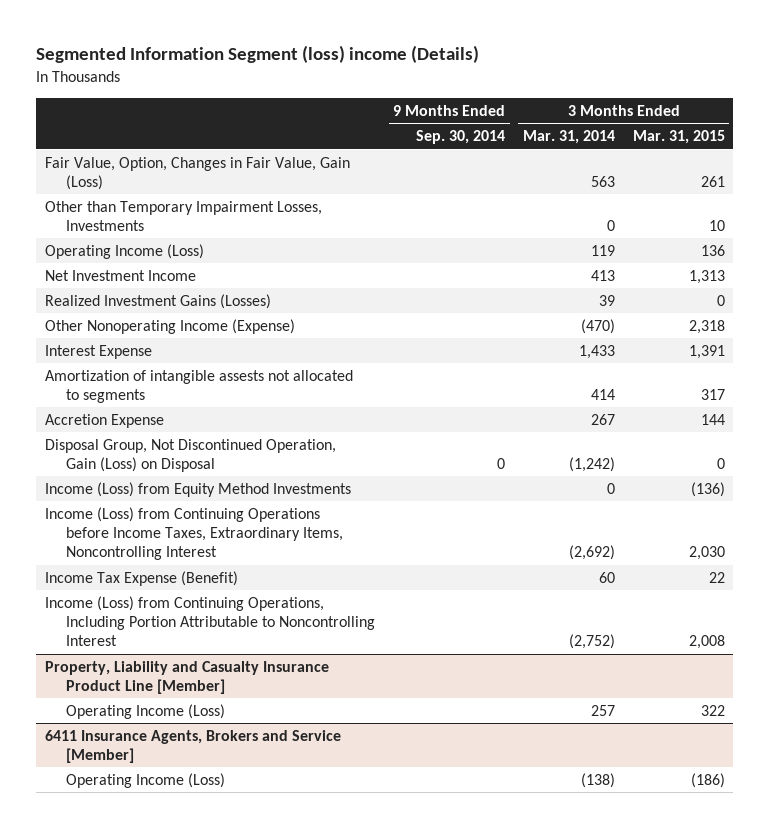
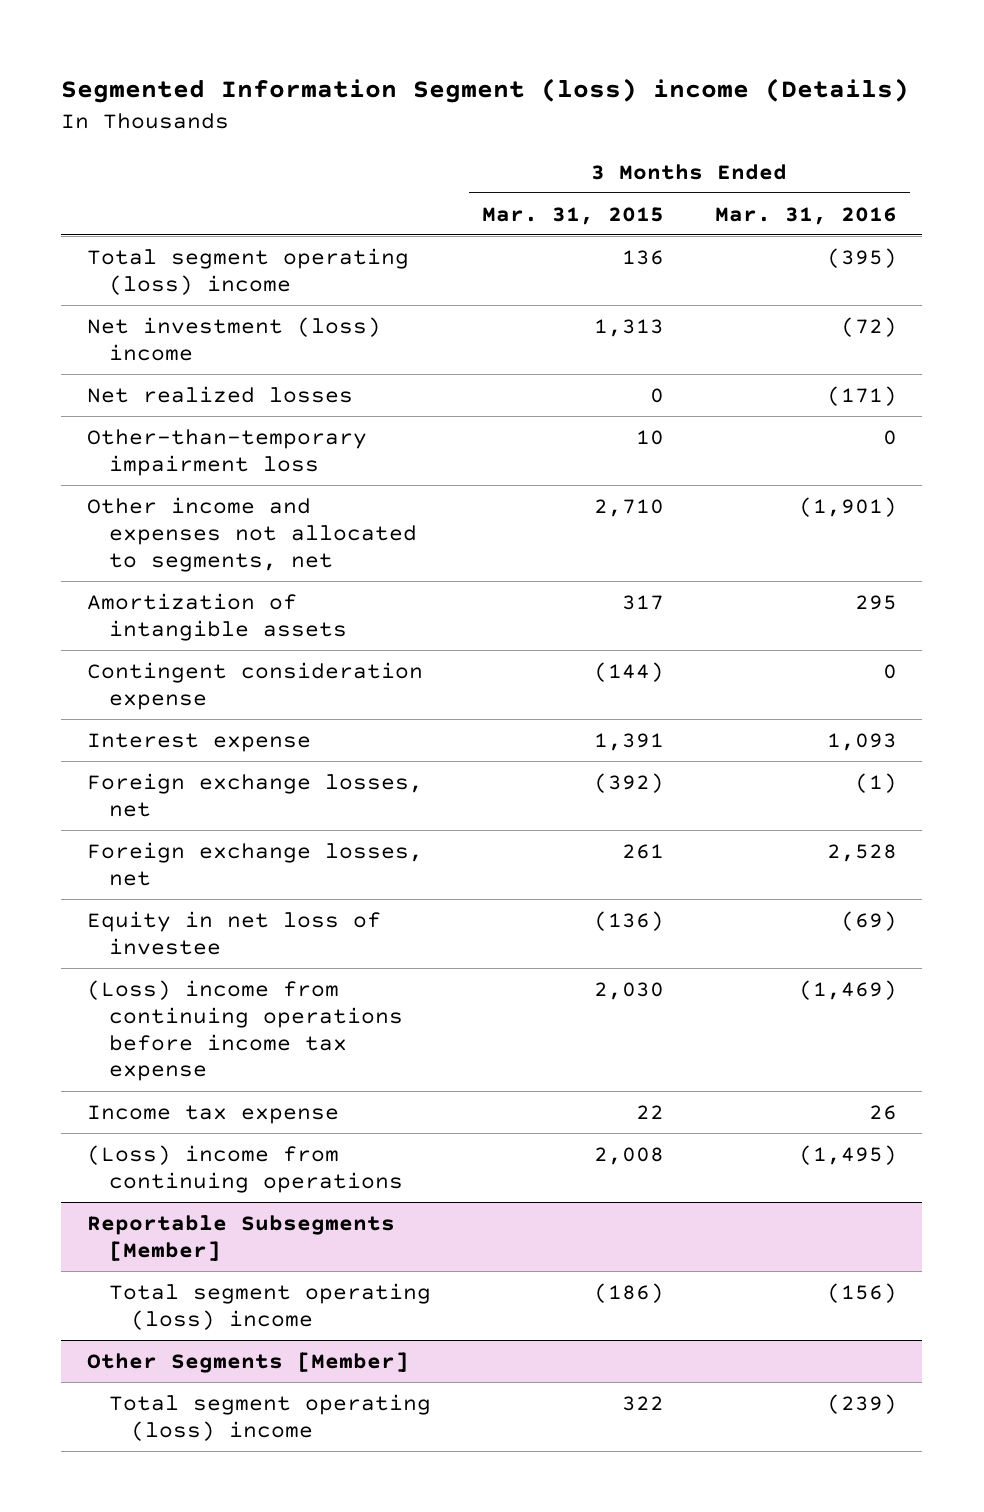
- | 9 Months Ended Sep. 30, 2014 | 3 Months Ended Mar. 31, 2014 | 3 Months Ended Mar. 31, 2015
+ | 3 Months Ended Mar. 31, 2015 | 3 Months Ended Mar. 31, 2016
- Fair Value, Option, Changes in Fair Value, Gain (Loss) | | 563 | 261
- Other than Temporary Impairment Losses, Investments | | 0 | 10
- Operating Income (Loss) | | 119 | 136
- Net Investment Income | | 413 | 1,313
- Realized Investment Gains (Losses) | | 39 | 0
- Other Nonoperating Income (Expense) | | (470) | 2,318
- Interest Expense | | 1,433 | 1,391
- Amortization of intangible assests not allocated to segments | | 414 | 317
- Accretion Expense | | 267 | 144
- Disposal Group, Not Discontinued Operation, Gain (Loss) on Disposal | 0 | (1,242) | 0
- Income (Loss) from Equity Method Investments | | 0 | (136)
- Income (Loss) from Continuing Operations before Income Taxes, Extraordinary Items, Noncontrolling Interest | | (2,692) | 2,030
- Income Tax Expense (Benefit) | | 60 | 22
- Income (Loss) from Continuing Operations, Including Portion Attributable to Noncontrolling Interest | | (2,752) | 2,008
- Property, Liability and Casualty Insurance Product Line [Member]
- Operating Income (Loss) | | 257 | 322
- 6411 Insurance Agents, Brokers and Service [Member]
- Operating Income (Loss) | | (138) | (186)
+ Total segment operating (loss) income | 136 | (395)
+ Net investment (loss) income | 1,313 | (72)
+ Net realized losses | 0 | (171)
+ Other-than-temporary impairment loss | 10 | 0
+ Other income and expenses not allocated to segments, net | 2,710 | (1,901)
+ Amortization of intangible assets | 317 | 295
+ Contingent consideration expense | (144) | 0
+ Interest expense | 1,391 | 1,093
+ Foreign exchange losses, net | (392) | (1)
+ Foreign exchange losses, net | 261 | 2,528
+ Equity in net loss of investee | (136) | (69)
+ (Loss) income from continuing operations before income tax expense | 2,030 | (1,469)
+ Income tax expense | 22 | 26
+ (Loss) income from continuing operations | 2,008 | (1,495)
+ Reportable Subsegments [Member]
+ Total segment operating (loss) income | (186) | (156)
+ Other Segments [Member]
+ Total segment operating (loss) income | 322 | (239)

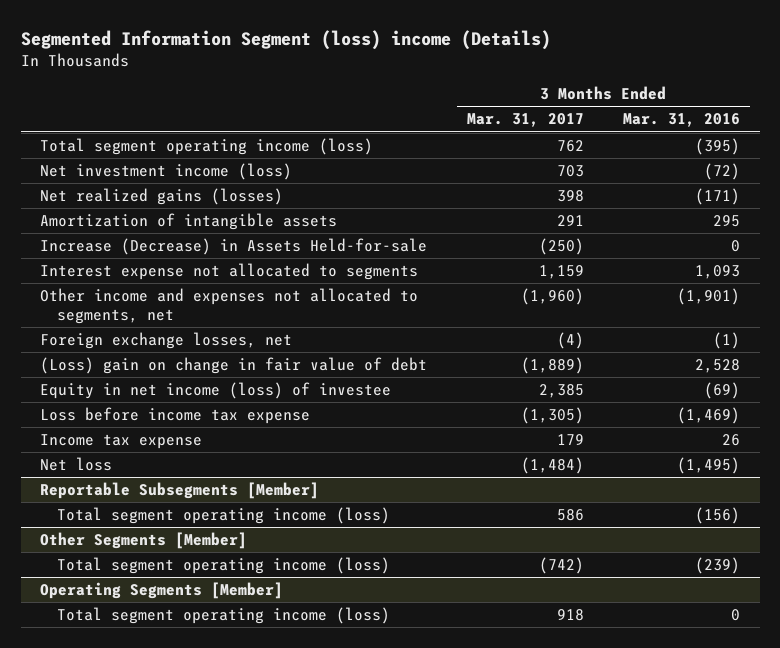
- | 3 Months Ended Mar. 31, 2015 | 3 Months Ended Mar. 31, 2016
+ | 3 Months Ended Mar. 31, 2017 | 3 Months Ended Mar. 31, 2016
- Total segment operating (loss) income | 136 | (395)
- Net investment (loss) income | 1,313 | (72)
- Net realized losses | 0 | (171)
- Other-than-temporary impairment loss | 10 | 0
+ Total segment operating income (loss) | 762 | (395)
+ Net investment income (loss) | 703 | (72)
+ Net realized gains (losses) | 398 | (171)
- Contingent consideration expense | (144) | 0
- Interest expense | 1,391 | 1,093
+ Increase (Decrease) in Assets Held-for-sale | (250) | 0
+ Interest expense not allocated to segments | 1,159 | 1,093
moved down: Other income and expenses not allocated to segments, net | (1,960) | (1,901)
- Foreign exchange losses, net | 261 | 2,528
- Equity in net loss of investee | (136) | (69)
- (Loss) income from continuing operations before income tax expense | 2,030 | (1,469)
+ (Loss) gain on change in fair value of debt | (1,889) | 2,528
+ Equity in net income (loss) of investee | 2,385 | (69)
+ Loss before income tax expense | (1,305) | (1,469)
- (Loss) income from continuing operations | 2,008 | (1,495)
+ Net loss | (1,484) | (1,495)
@ Reportable Subsegments [Member]
- Total segment operating (loss) income | (186) | (156)
+ Total segment operating income (loss) | 586 | (156)
@ Other Segments [Member]
- Total segment operating (loss) income | 322 | (239)
+ Total segment operating income (loss) | (742) | (239)
+ Operating Segments [Member]
+ Total segment operating income (loss) | 918 | 0

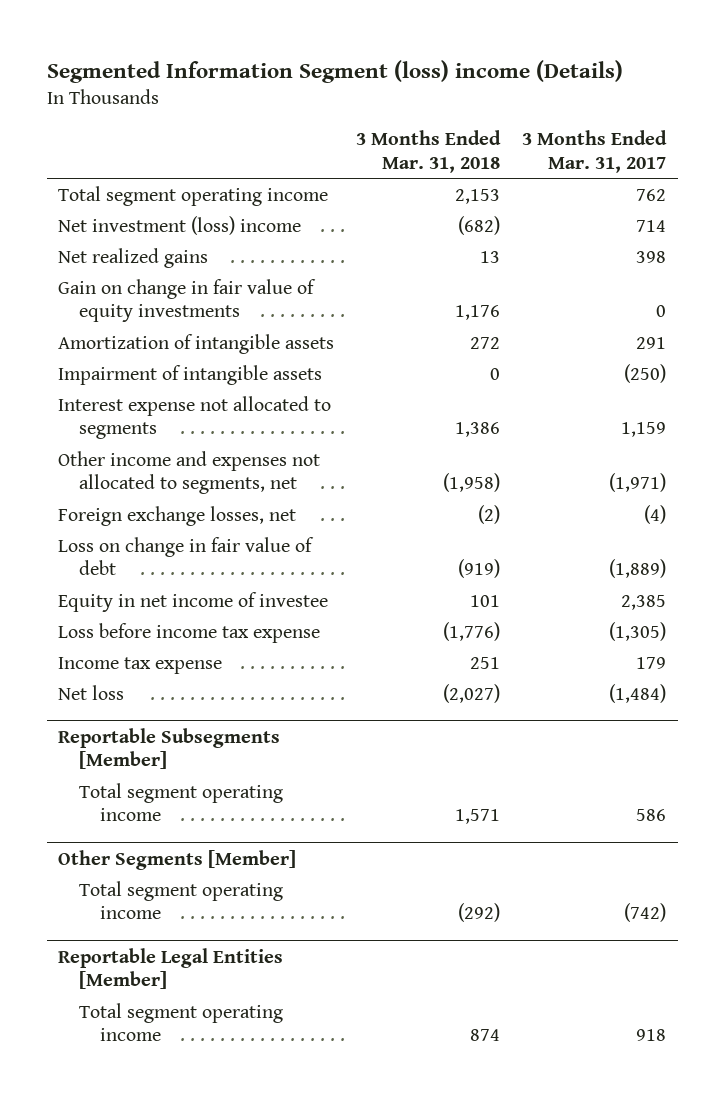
- | 3 Months Ended Mar. 31, 2017 | 3 Months Ended Mar. 31, 2016
+ | 3 Months Ended Mar. 31, 2018 | 3 Months Ended Mar. 31, 2017
- Total segment operating income (loss) | 762 | (395)
- Net investment income (loss) | 703 | (72)
- Net realized gains (losses) | 398 | (171)
+ Total segment operating income | 2,153 | 762
+ Net investment (loss) income | (682) | 714
+ Net realized gains | 13 | 398
+ Gain on change in fair value of equity investments | 1,176 | 0
- Increase (Decrease) in Assets Held-for-sale | (250) | 0
+ Impairment of intangible assets | 0 | (250)
- Other income and expenses not allocated to segments, net | (1,960) | (1,901)
+ Other income and expenses not allocated to segments, net | (1,958) | (1,971)
- (Loss) gain on change in fair value of debt | (1,889) | 2,528
- Equity in net income (loss) of investee | 2,385 | (69)
+ Loss on change in fair value of debt | (919) | (1,889)
+ Equity in net income of investee | 101 | 2,385
@ Reportable Subsegments [Member]
- Total segment operating income (loss) | 586 | (156)
+ Total segment operating income | 1,571 | 586
@ Other Segments [Member]
- Total segment operating income (loss) | (742) | (239)
- Operating Segments [Member]
- Total segment operating income (loss) | 918 | 0
@ Other Segments [Member]
+ Total segment operating income | (292) | (742)
+ Reportable Legal Entities [Member]
+ Total segment operating income | 874 | 918

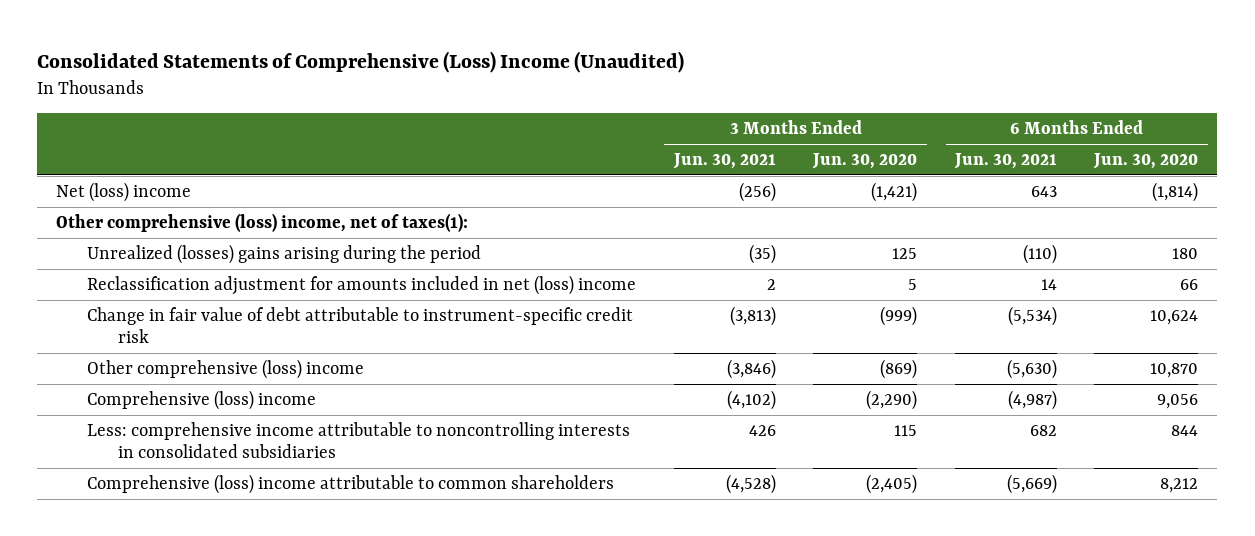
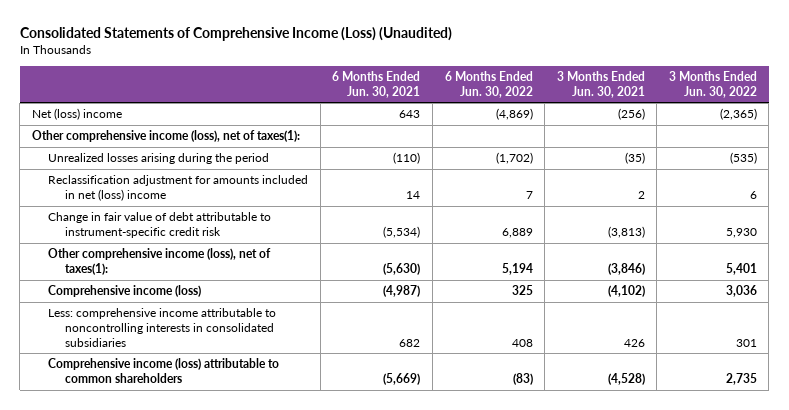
- Consolidated Statements of Comprehensive (Loss) Income (Unaudited)
+ Consolidated Statements of Comprehensive Income (Loss) (Unaudited)
- | 3 Months Ended Jun. 30, 2021 | 3 Months Ended Jun. 30, 2020 | 6 Months Ended Jun. 30, 2021 | 6 Months Ended Jun. 30, 2020
+ | 6 Months Ended Jun. 30, 2021 | 6 Months Ended Jun. 30, 2022 | 3 Months Ended Jun. 30, 2021 | 3 Months Ended Jun. 30, 2022
- Other comprehensive (loss) income, net of taxes(1):
- Unrealized (losses) gains arising during the period | (35) | 125 | (110) | 180
+ Other comprehensive income (loss), net of taxes(1):
+ Unrealized losses arising during the period | (110) | (1,702) | (35) | (535)
- Other comprehensive (loss) income | (3,846) | (869) | (5,630) | 10,870
- Comprehensive (loss) income | (4,102) | (2,290) | (4,987) | 9,056
+ Other comprehensive income (loss), net of taxes(1): | (5,630) | 5,194 | (3,846) | 5,401
+ Comprehensive income (loss) | (4,987) | 325 | (4,102) | 3,036
- Comprehensive (loss) income attributable to common shareholders | (4,528) | (2,405) | (5,669) | 8,212
+ Comprehensive income (loss) attributable to common shareholders | (5,669) | (83) | (4,528) | 2,735

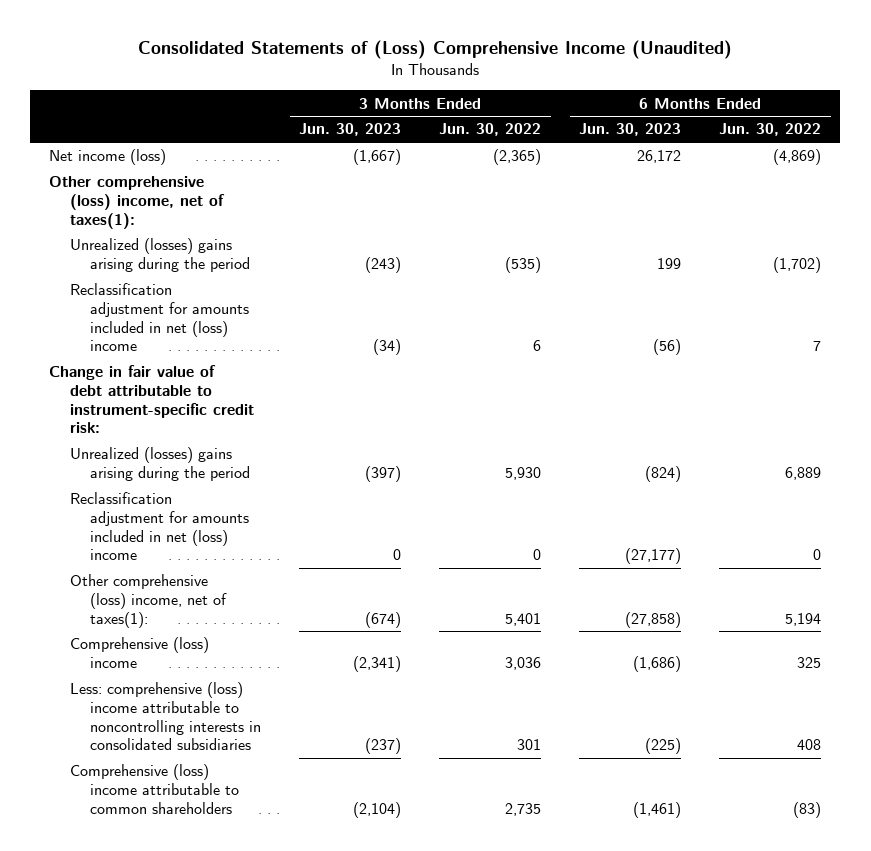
- Consolidated Statements of Comprehensive Income (Loss) (Unaudited)
+ Consolidated Statements of (Loss) Comprehensive Income (Unaudited)
- | 6 Months Ended Jun. 30, 2021 | 6 Months Ended Jun. 30, 2022 | 3 Months Ended Jun. 30, 2021 | 3 Months Ended Jun. 30, 2022
+ | 3 Months Ended Jun. 30, 2023 | 3 Months Ended Jun. 30, 2022 | 6 Months Ended Jun. 30, 2023 | 6 Months Ended Jun. 30, 2022
- Net (loss) income | 643 | (4,869) | (256) | (2,365)
- Other comprehensive income (loss), net of taxes(1):
- Unrealized losses arising during the period | (110) | (1,702) | (35) | (535)
+ Net income (loss) | (1,667) | (2,365) | 26,172 | (4,869)
+ Other comprehensive (loss) income, net of taxes(1):
+ Unrealized (losses) gains arising during the period | (243) | (535) | 199 | (1,702)
- Change in fair value of debt attributable to instrument-specific credit risk | (5,534) | 6,889 | (3,813) | 5,930
- Other comprehensive income (loss), net of taxes(1): | (5,630) | 5,194 | (3,846) | 5,401
- Comprehensive income (loss) | (4,987) | 325 | (4,102) | 3,036
- Less: comprehensive income attributable to noncontrolling interests in consolidated subsidiaries | 682 | 408 | 426 | 301
- Comprehensive income (loss) attributable to common shareholders | (5,669) | (83) | (4,528) | 2,735
+ Change in fair value of debt attributable to instrument-specific credit risk:
+ Unrealized (losses) gains arising during the period | (397) | 5,930 | (824) | 6,889
+ Reclassification adjustment for amounts included in net (loss) income | 0 | 0 | (27,177) | 0
+ Other comprehensive (loss) income, net of taxes(1): | (674) | 5,401 | (27,858) | 5,194
+ Comprehensive (loss) income | (2,341) | 3,036 | (1,686) | 325
+ Less: comprehensive (loss) income attributable to noncontrolling interests in consolidated subsidiaries | (237) | 301 | (225) | 408
+ Comprehensive (loss) income attributable to common shareholders | (2,104) | 2,735 | (1,461) | (83)

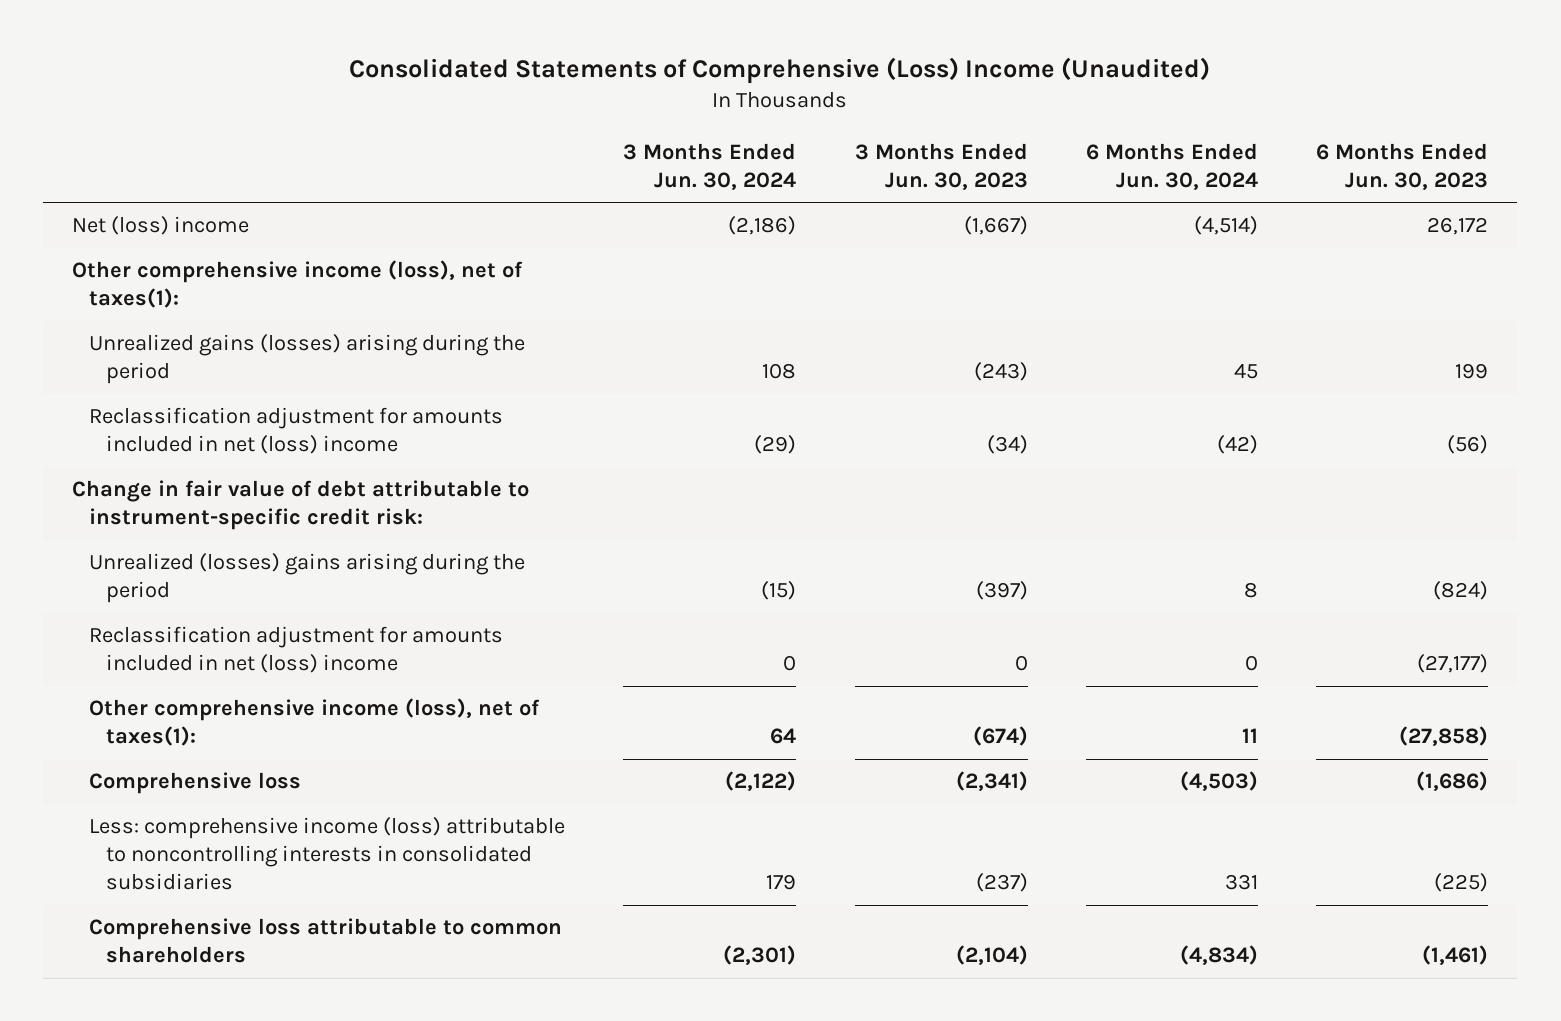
- Consolidated Statements of (Loss) Comprehensive Income (Unaudited)
+ Consolidated Statements of Comprehensive (Loss) Income (Unaudited)
- | 3 Months Ended Jun. 30, 2023 | 3 Months Ended Jun. 30, 2022 | 6 Months Ended Jun. 30, 2023 | 6 Months Ended Jun. 30, 2022
+ | 3 Months Ended Jun. 30, 2024 | 3 Months Ended Jun. 30, 2023 | 6 Months Ended Jun. 30, 2024 | 6 Months Ended Jun. 30, 2023
- Net income (loss) | (1,667) | (2,365) | 26,172 | (4,869)
- Other comprehensive (loss) income, net of taxes(1):
- Unrealized (losses) gains arising during the period | (243) | (535) | 199 | (1,702)
+ Net (loss) income | (2,186) | (1,667) | (4,514) | 26,172
+ Other comprehensive income (loss), net of taxes(1):
+ Unrealized gains (losses) arising during the period | 108 | (243) | 45 | 199
- Other comprehensive (loss) income, net of taxes(1): | (674) | 5,401 | (27,858) | 5,194
- Comprehensive (loss) income | (2,341) | 3,036 | (1,686) | 325
- Less: comprehensive (loss) income attributable to noncontrolling interests in consolidated subsidiaries | (237) | 301 | (225) | 408
- Comprehensive (loss) income attributable to common shareholders | (2,104) | 2,735 | (1,461) | (83)
+ Other comprehensive income (loss), net of taxes(1): | 64 | (674) | 11 | (27,858)
+ Comprehensive loss | (2,122) | (2,341) | (4,503) | (1,686)
+ Less: comprehensive income (loss) attributable to noncontrolling interests in consolidated subsidiaries | 179 | (237) | 331 | (225)
+ Comprehensive loss attributable to common shareholders | (2,301) | (2,104) | (4,834) | (1,461)

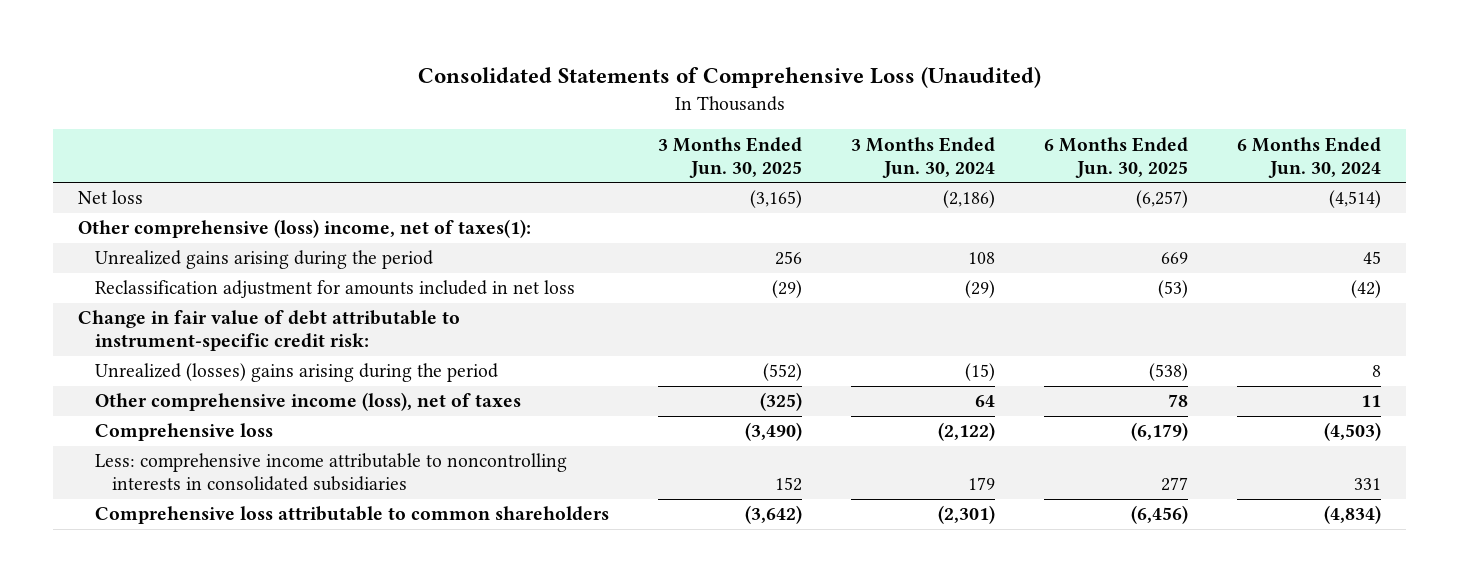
- Consolidated Statements of Comprehensive (Loss) Income (Unaudited)
+ Consolidated Statements of Comprehensive Loss (Unaudited)
- | 3 Months Ended Jun. 30, 2024 | 3 Months Ended Jun. 30, 2023 | 6 Months Ended Jun. 30, 2024 | 6 Months Ended Jun. 30, 2023
+ | 3 Months Ended Jun. 30, 2025 | 3 Months Ended Jun. 30, 2024 | 6 Months Ended Jun. 30, 2025 | 6 Months Ended Jun. 30, 2024
- Net (loss) income | (2,186) | (1,667) | (4,514) | 26,172
- Other comprehensive income (loss), net of taxes(1):
- Unrealized gains (losses) arising during the period | 108 | (243) | 45 | 199
- Reclassification adjustment for amounts included in net (loss) income | (29) | (34) | (42) | (56)
+ Net loss | (3,165) | (2,186) | (6,257) | (4,514)
+ Other comprehensive (loss) income, net of taxes(1):
+ Unrealized gains arising during the period | 256 | 108 | 669 | 45
+ Reclassification adjustment for amounts included in net loss | (29) | (29) | (53) | (42)
- Reclassification adjustment for amounts included in net (loss) income | 0 | 0 | 0 | (27,177)
- Other comprehensive income (loss), net of taxes(1): | 64 | (674) | 11 | (27,858)
+ Other comprehensive income (loss), net of taxes | (325) | 64 | 78 | 11
- Less: comprehensive income (loss) attributable to noncontrolling interests in consolidated subsidiaries | 179 | (237) | 331 | (225)
+ Less: comprehensive income attributable to noncontrolling interests in consolidated subsidiaries | 152 | 179 | 277 | 331

